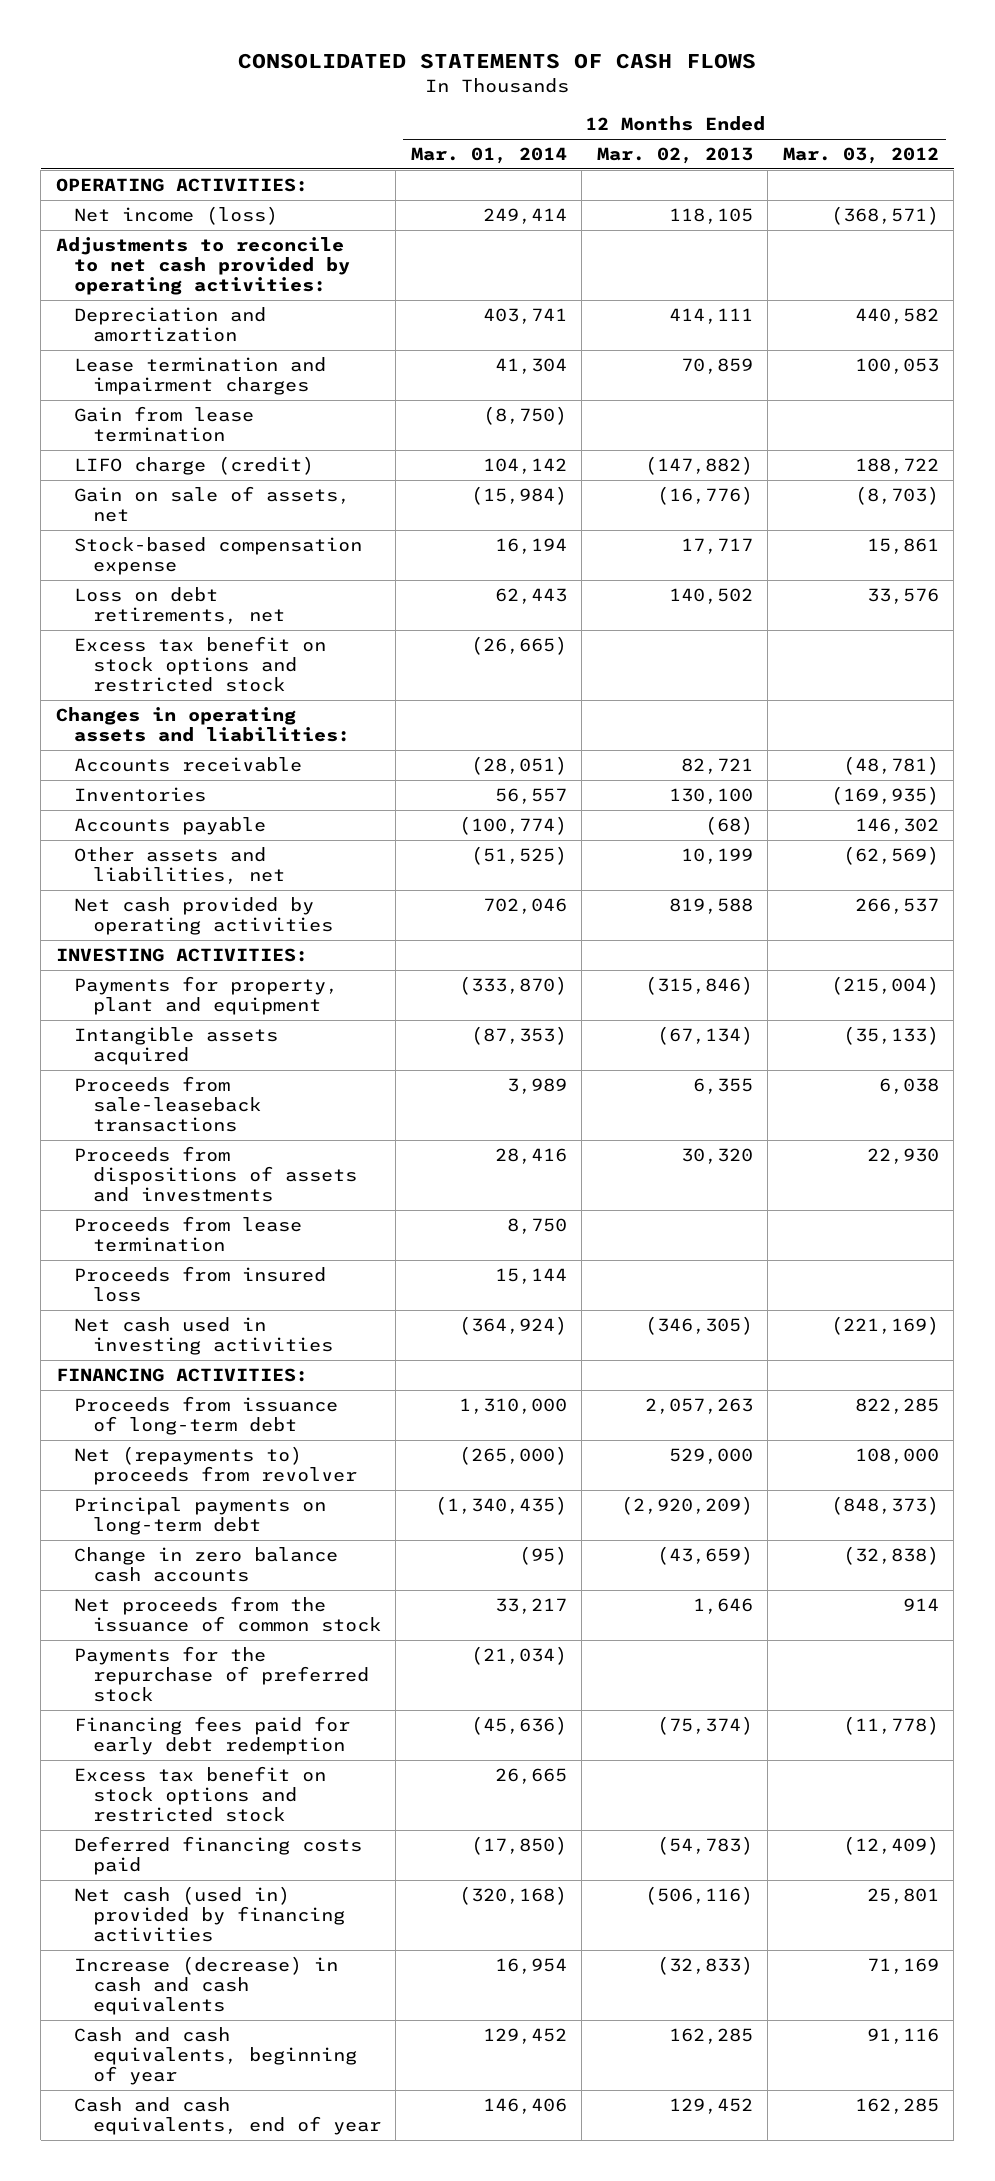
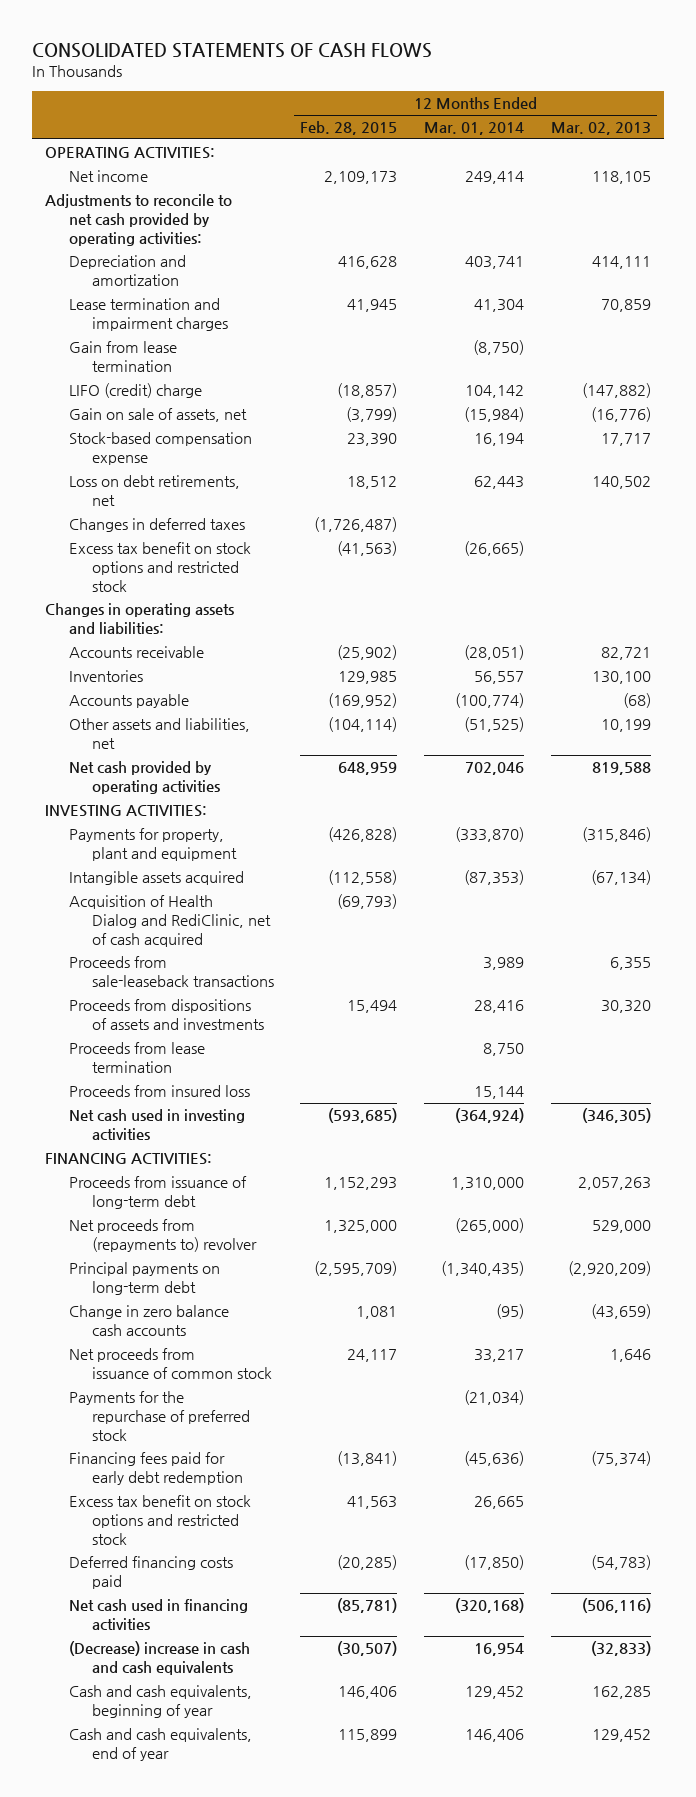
- | 12 Months Ended Mar. 01, 2014 | 12 Months Ended Mar. 02, 2013 | 12 Months Ended Mar. 03, 2012
+ | 12 Months Ended Feb. 28, 2015 | 12 Months Ended Mar. 01, 2014 | 12 Months Ended Mar. 02, 2013
- Net income (loss) | 249,414 | 118,105 | (368,571)
+ Net income | 2,109,173 | 249,414 | 118,105
- LIFO charge (credit) | 104,142 | (147,882) | 188,722
+ LIFO (credit) charge | (18,857) | 104,142 | (147,882)
+ Changes in deferred taxes | (1,726,487) | |
+ Acquisition of Health Dialog and RediClinic, net of cash acquired | (69,793) | |
- Net (repayments to) proceeds from revolver | (265,000) | 529,000 | 108,000
+ Net proceeds from (repayments to) revolver | 1,325,000 | (265,000) | 529,000
- Net proceeds from the issuance of common stock | 33,217 | 1,646 | 914
+ Net proceeds from issuance of common stock | 24,117 | 33,217 | 1,646
- Net cash (used in) provided by financing activities | (320,168) | (506,116) | 25,801
- Increase (decrease) in cash and cash equivalents | 16,954 | (32,833) | 71,169
+ Net cash used in financing activities | (85,781) | (320,168) | (506,116)
+ (Decrease) increase in cash and cash equivalents | (30,507) | 16,954 | (32,833)

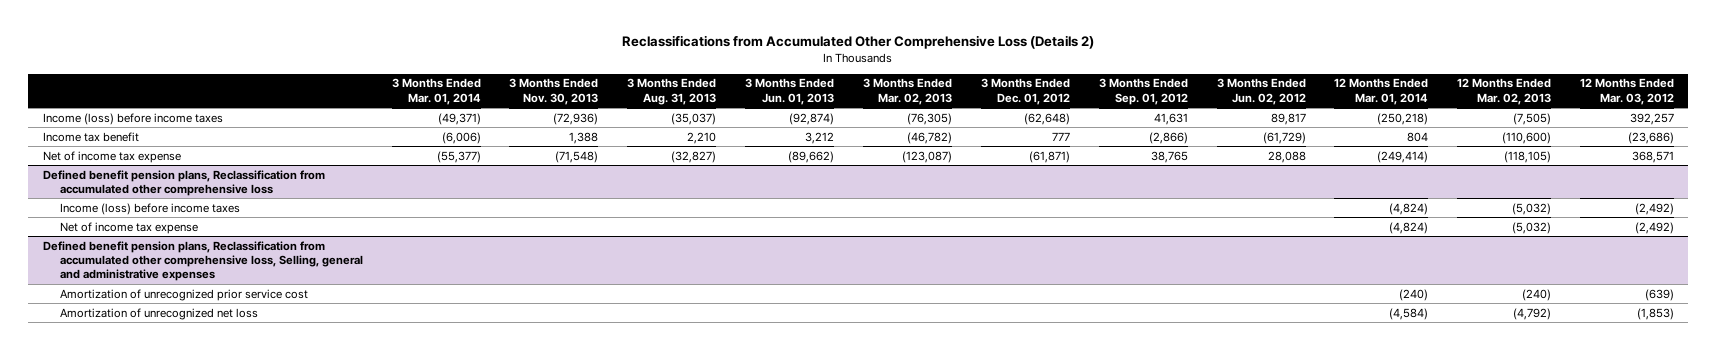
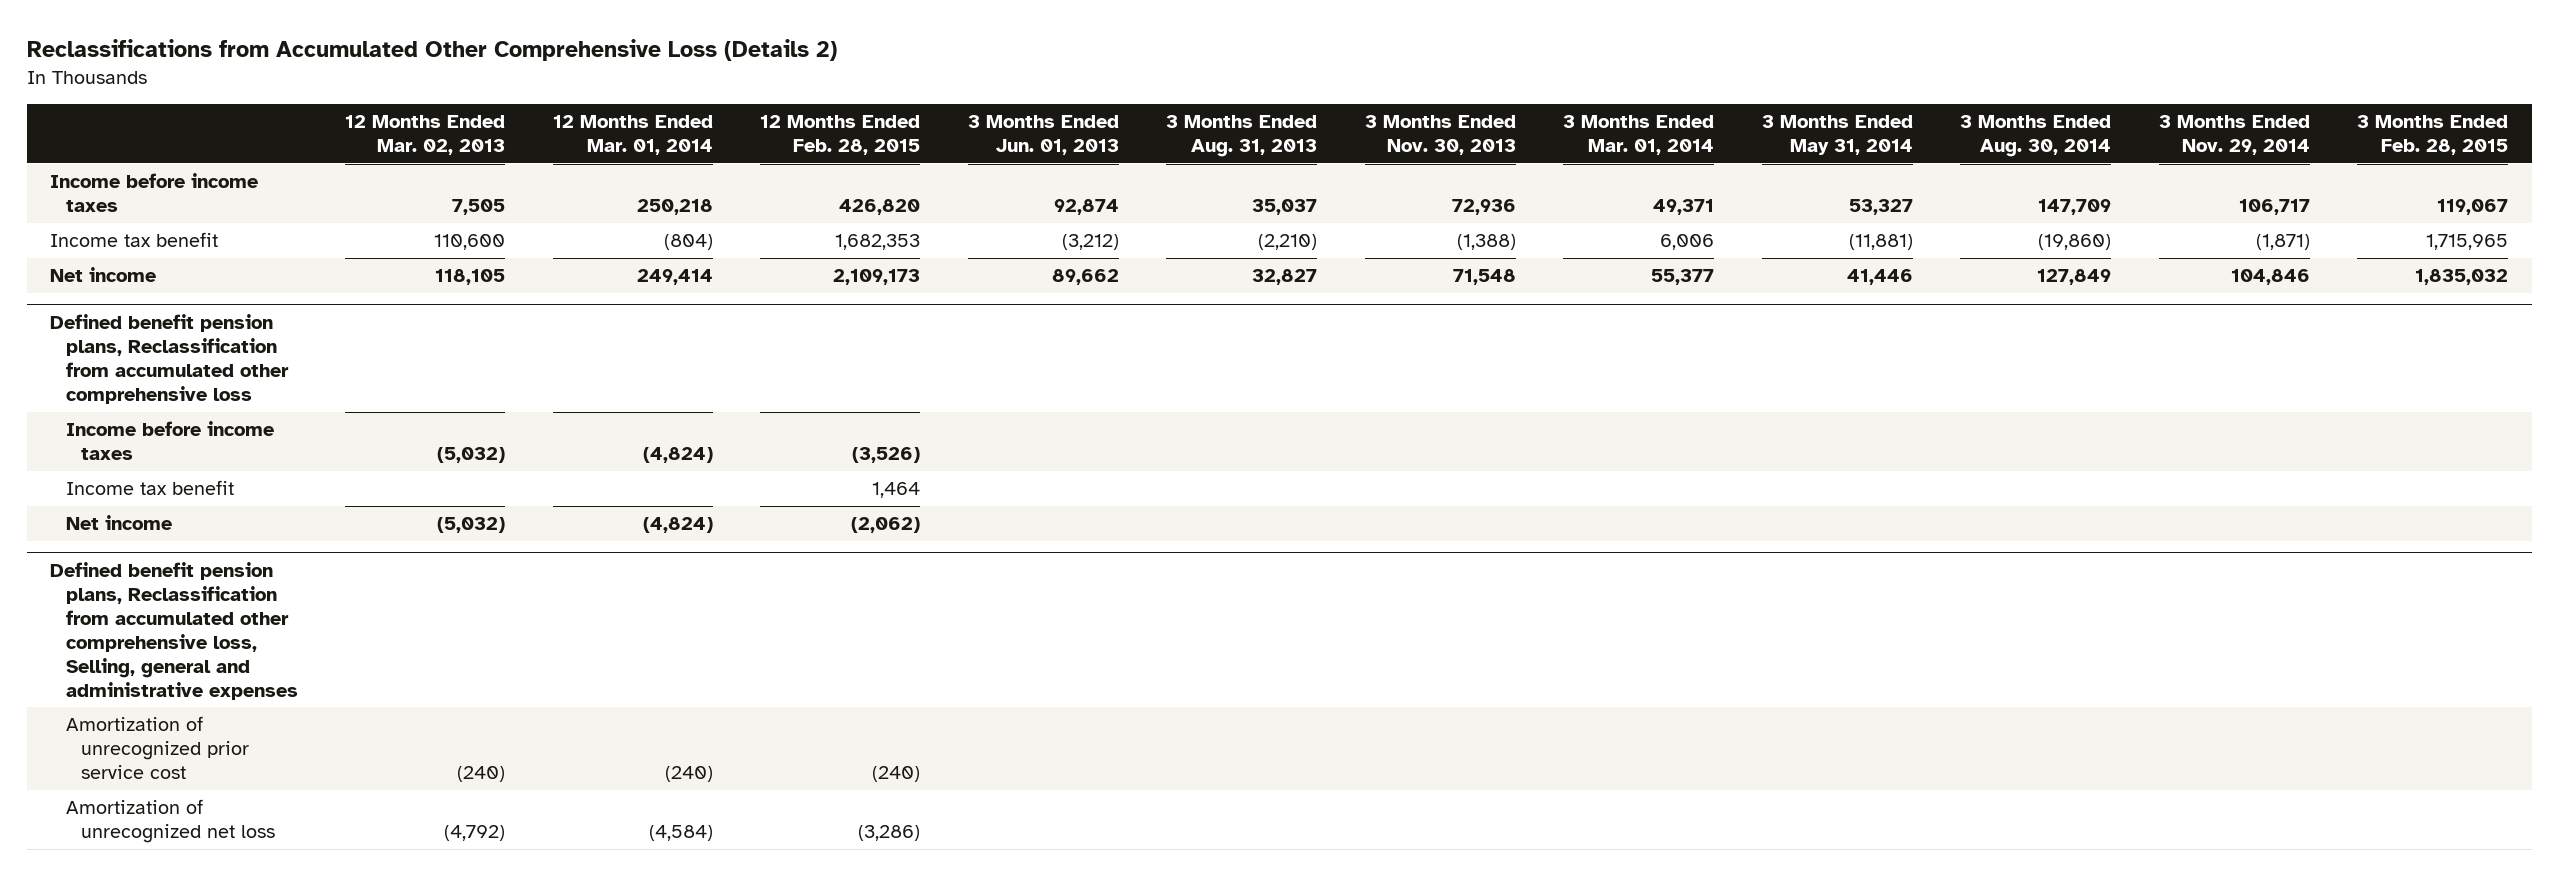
- | 3 Months Ended Mar. 01, 2014 | 3 Months Ended Nov. 30, 2013 | 3 Months Ended Aug. 31, 2013 | 3 Months Ended Jun. 01, 2013 | 3 Months Ended Mar. 02, 2013 | 3 Months Ended Dec. 01, 2012 | 3 Months Ended Sep. 01, 2012 | 3 Months Ended Jun. 02, 2012 | 12 Months Ended Mar. 01, 2014 | 12 Months Ended Mar. 02, 2013 | 12 Months Ended Mar. 03, 2012
+ | 12 Months Ended Mar. 02, 2013 | 12 Months Ended Mar. 01, 2014 | 12 Months Ended Feb. 28, 2015 | 3 Months Ended Jun. 01, 2013 | 3 Months Ended Aug. 31, 2013 | 3 Months Ended Nov. 30, 2013 | 3 Months Ended Mar. 01, 2014 | 3 Months Ended May 31, 2014 | 3 Months Ended Aug. 30, 2014 | 3 Months Ended Nov. 29, 2014 | 3 Months Ended Feb. 28, 2015
- Income (loss) before income taxes | (49,371) | (72,936) | (35,037) | (92,874) | (76,305) | (62,648) | 41,631 | 89,817 | (250,218) | (7,505) | 392,257
- Income tax benefit | (6,006) | 1,388 | 2,210 | 3,212 | (46,782) | 777 | (2,866) | (61,729) | 804 | (110,600) | (23,686)
- Net of income tax expense | (55,377) | (71,548) | (32,827) | (89,662) | (123,087) | (61,871) | 38,765 | 28,088 | (249,414) | (118,105) | 368,571
+ Income before income taxes | 7,505 | 250,218 | 426,820 | 92,874 | 35,037 | 72,936 | 49,371 | 53,327 | 147,709 | 106,717 | 119,067
+ Income tax benefit | 110,600 | (804) | 1,682,353 | (3,212) | (2,210) | (1,388) | 6,006 | (11,881) | (19,860) | (1,871) | 1,715,965
+ Net income | 118,105 | 249,414 | 2,109,173 | 89,662 | 32,827 | 71,548 | 55,377 | 41,446 | 127,849 | 104,846 | 1,835,032
@ Defined benefit pension plans, Reclassification from accumulated other comprehensive loss
- Income (loss) before income taxes | | | | | | | | | (4,824) | (5,032) | (2,492)
- Net of income tax expense | | | | | | | | | (4,824) | (5,032) | (2,492)
+ Income before income taxes | (5,032) | (4,824) | (3,526) | | | | | | | |
+ Income tax benefit | | | 1,464 | | | | | | | |
+ Net income | (5,032) | (4,824) | (2,062) | | | | | | | |

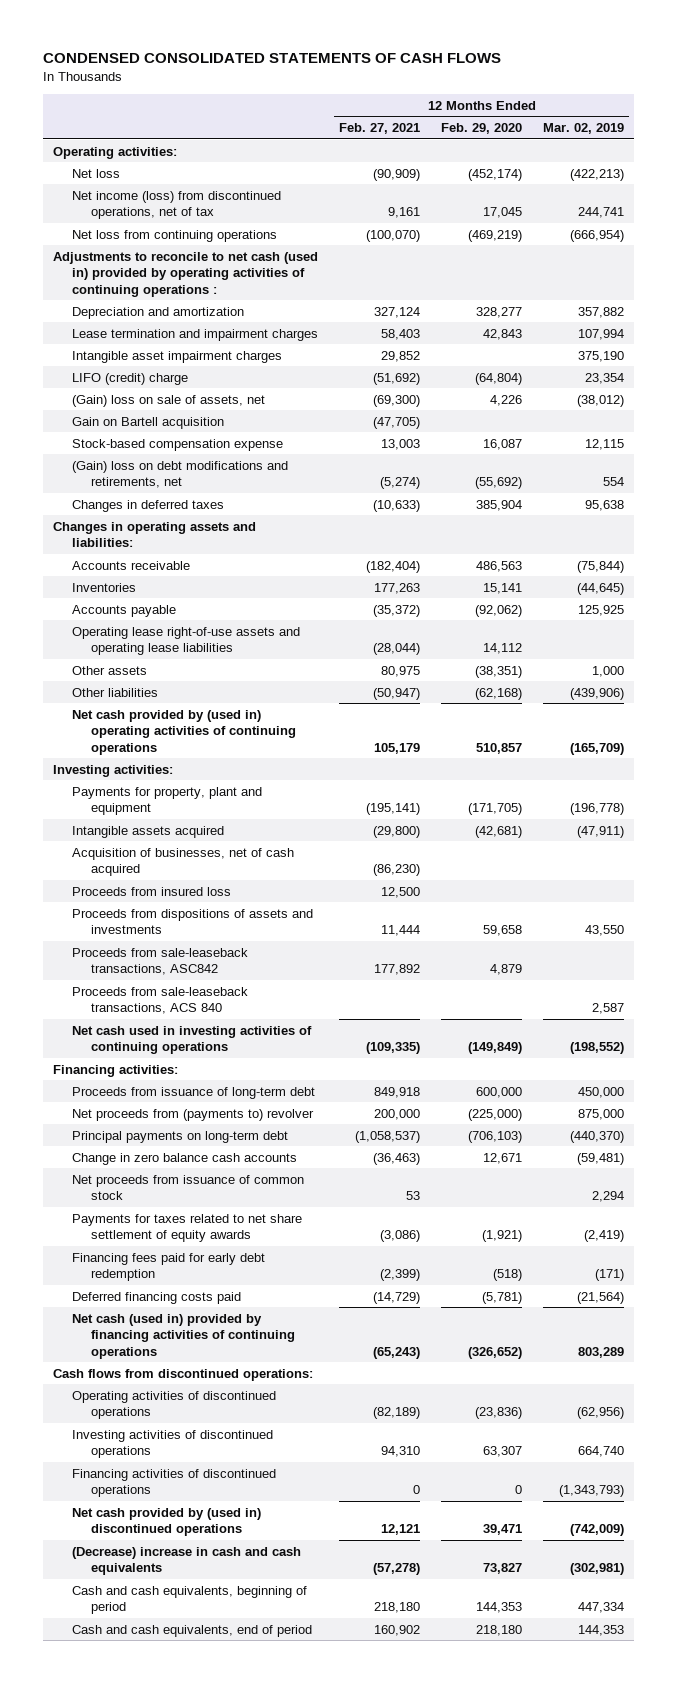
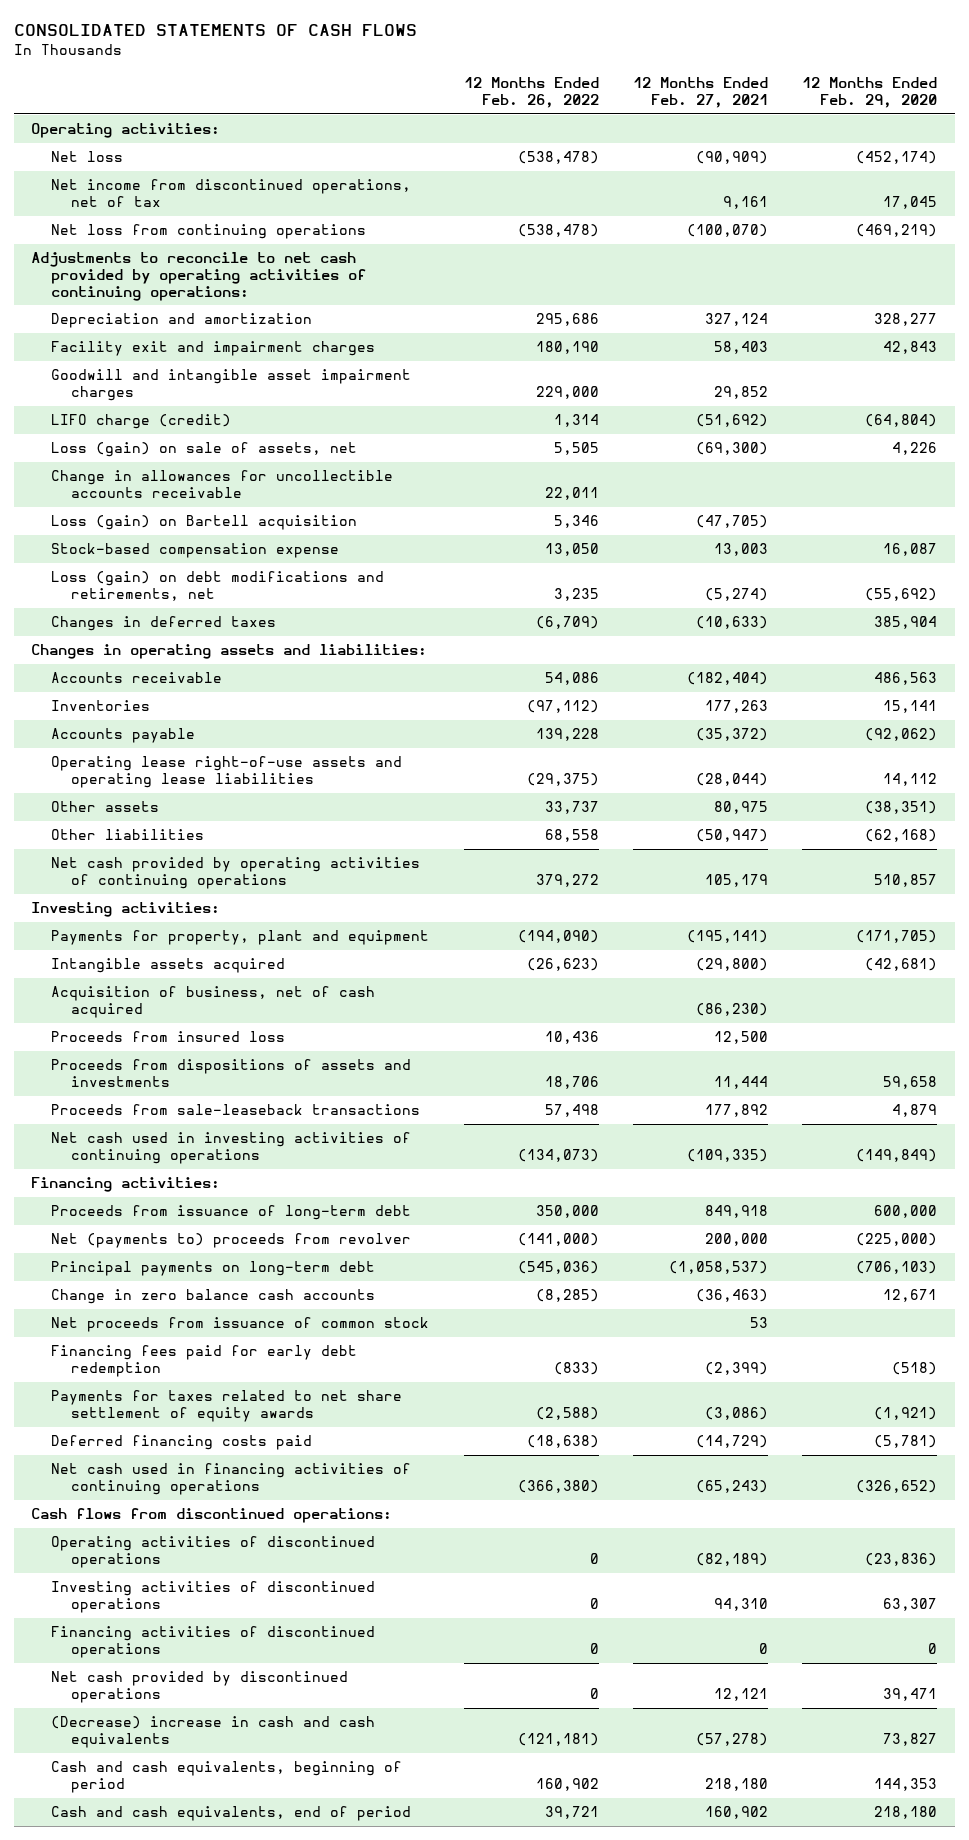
- CONDENSED CONSOLIDATED STATEMENTS OF CASH FLOWS
+ CONSOLIDATED STATEMENTS OF CASH FLOWS
- | 12 Months Ended Feb. 27, 2021 | 12 Months Ended Feb. 29, 2020 | 12 Months Ended Mar. 02, 2019
+ | 12 Months Ended Feb. 26, 2022 | 12 Months Ended Feb. 27, 2021 | 12 Months Ended Feb. 29, 2020
- Net income (loss) from discontinued operations, net of tax | 9,161 | 17,045 | 244,741
+ Net income from discontinued operations, net of tax | | 9,161 | 17,045
- Adjustments to reconcile to net cash (used in) provided by operating activities of continuing operations :
+ Adjustments to reconcile to net cash provided by operating activities of continuing operations:
- Lease termination and impairment charges | 58,403 | 42,843 | 107,994
- Intangible asset impairment charges | 29,852 | | 375,190
- LIFO (credit) charge | (51,692) | (64,804) | 23,354
- (Gain) loss on sale of assets, net | (69,300) | 4,226 | (38,012)
- Gain on Bartell acquisition | (47,705) | |
+ Facility exit and impairment charges | 180,190 | 58,403 | 42,843
+ Goodwill and intangible asset impairment charges | 229,000 | 29,852 |
+ LIFO charge (credit) | 1,314 | (51,692) | (64,804)
+ Loss (gain) on sale of assets, net | 5,505 | (69,300) | 4,226
+ Change in allowances for uncollectible accounts receivable | 22,011 | |
+ Loss (gain) on Bartell acquisition | 5,346 | (47,705) |
- (Gain) loss on debt modifications and retirements, net | (5,274) | (55,692) | 554
+ Loss (gain) on debt modifications and retirements, net | 3,235 | (5,274) | (55,692)
- Net cash provided by (used in) operating activities of continuing operations | 105,179 | 510,857 | (165,709)
+ Net cash provided by operating activities of continuing operations | 379,272 | 105,179 | 510,857
- Acquisition of businesses, net of cash acquired | (86,230) | |
+ Acquisition of business, net of cash acquired | | (86,230) |
- Proceeds from sale-leaseback transactions, ASC842 | 177,892 | 4,879 |
- Proceeds from sale-leaseback transactions, ACS 840 | | | 2,587
+ Proceeds from sale-leaseback transactions | 57,498 | 177,892 | 4,879
- Net proceeds from (payments to) revolver | 200,000 | (225,000) | 875,000
+ Net (payments to) proceeds from revolver | (141,000) | 200,000 | (225,000)
moved down: Payments for taxes related to net share settlement of equity awards | (2,588) | (3,086) | (1,921)
- Net cash (used in) provided by financing activities of continuing operations | (65,243) | (326,652) | 803,289
+ Net cash used in financing activities of continuing operations | (366,380) | (65,243) | (326,652)
- Net cash provided by (used in) discontinued operations | 12,121 | 39,471 | (742,009)
+ Net cash provided by discontinued operations | 0 | 12,121 | 39,471

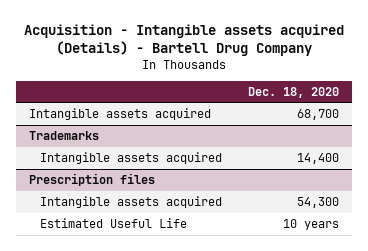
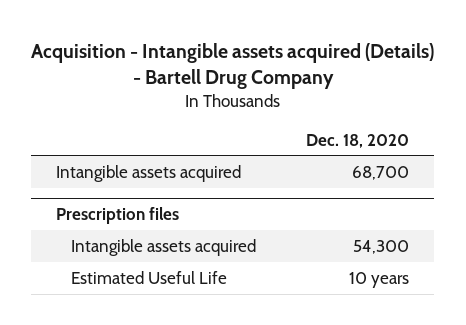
- Trademarks
- Intangible assets acquired | 14,400

